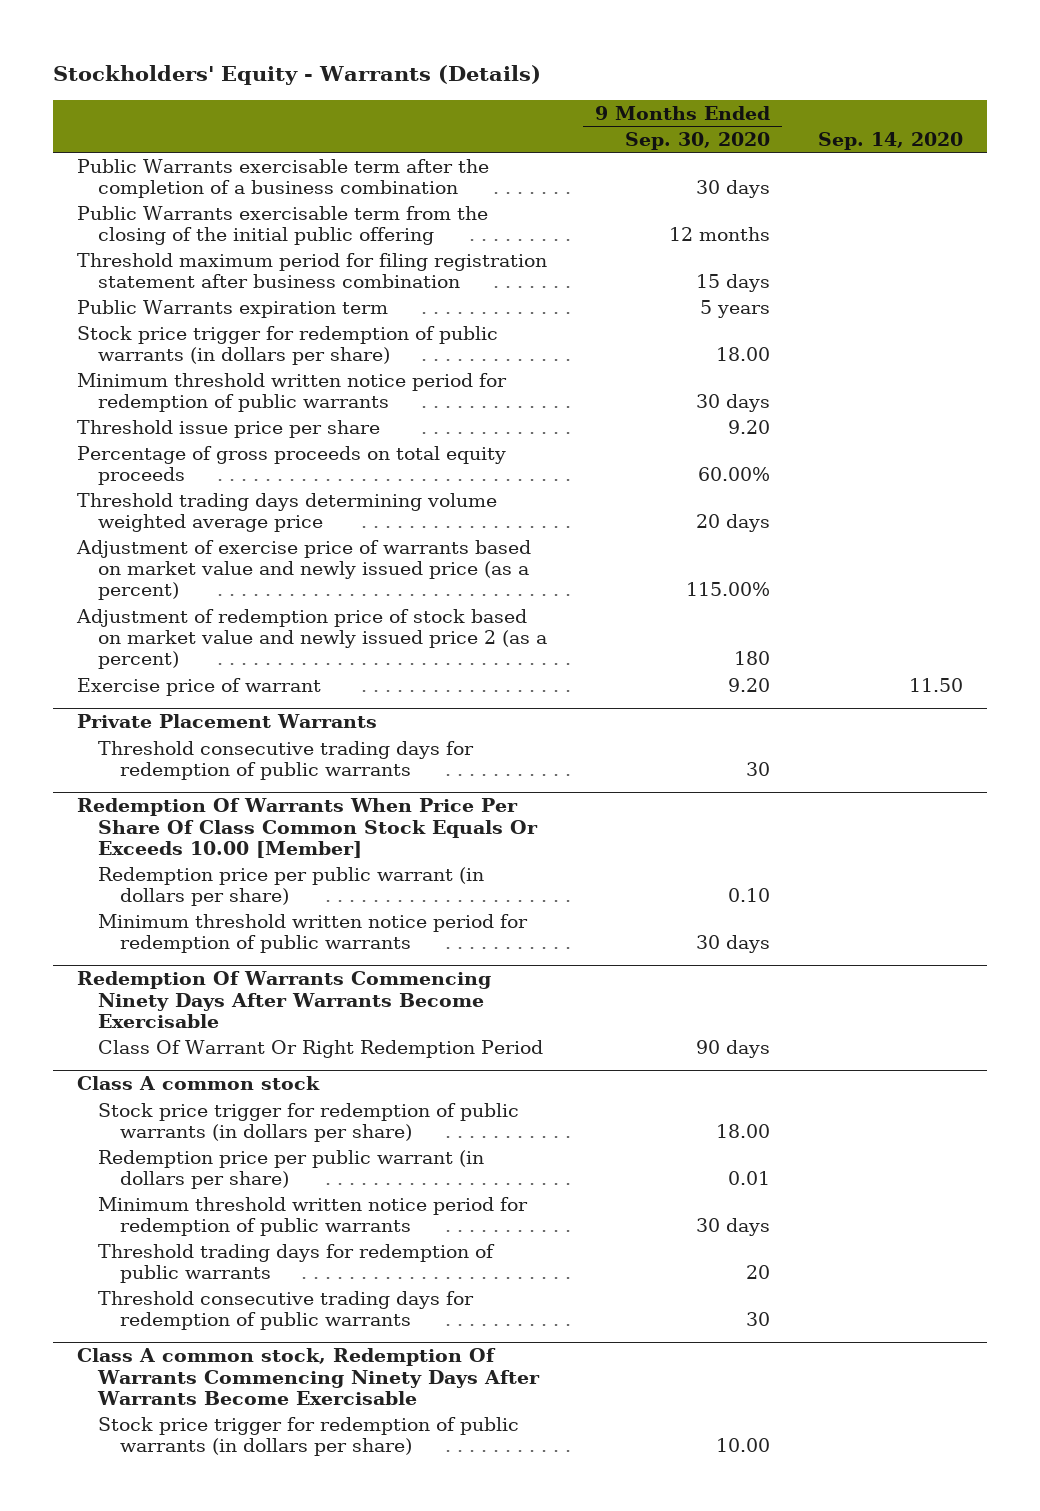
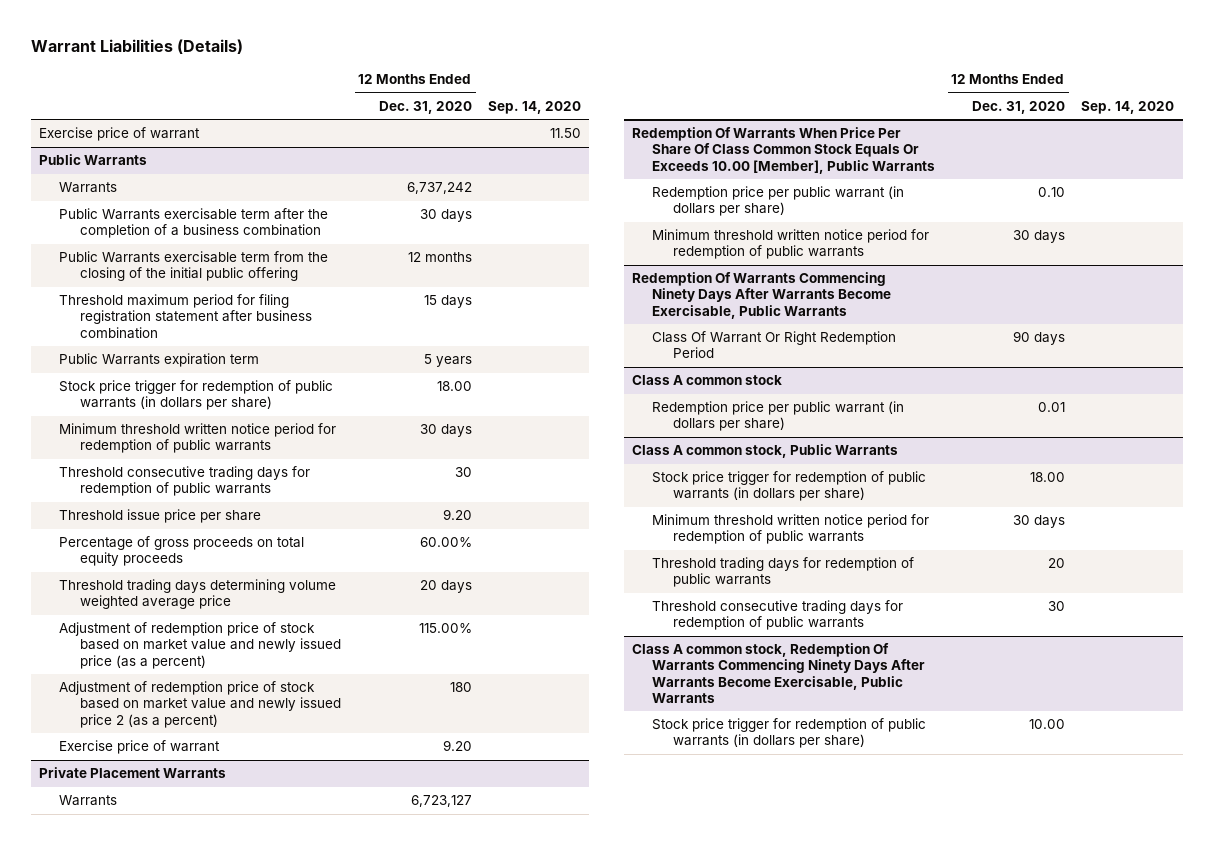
- Stockholders' Equity - Warrants (Details)
+ Warrant Liabilities (Details)
- | 9 Months Ended Sep. 30, 2020 | Sep. 14, 2020
+ | 12 Months Ended Dec. 31, 2020 | Sep. 14, 2020
- Public Warrants exercisable term after the completion of a business combination | 30 days |
- Public Warrants exercisable term from the closing of the initial public offering | 12 months |
- Threshold maximum period for filing registration statement after business combination | 15 days |
- Public Warrants expiration term | 5 years |
- Stock price trigger for redemption of public warrants (in dollars per share) | 18.00 |
- Minimum threshold written notice period for redemption of public warrants | 30 days |
- Threshold issue price per share | 9.20 |
- Percentage of gross proceeds on total equity proceeds | 60.00% |
- Threshold trading days determining volume weighted average price | 20 days |
- Adjustment of exercise price of warrants based on market value and newly issued price (as a percent) | 115.00% |
- Adjustment of redemption price of stock based on market value and newly issued price 2 (as a percent) | 180 |
+ Public Warrants
+ Warrants | 6,737,242 |
+ Public Warrants exercisable term after the completion of a business combination | 30 days |
+ Public Warrants exercisable term from the closing of the initial public offering | 12 months |
+ Threshold maximum period for filing registration statement after business combination | 15 days |
+ Public Warrants expiration term | 5 years |
+ Stock price trigger for redemption of public warrants (in dollars per share) | 18.00 |
+ Minimum threshold written notice period for redemption of public warrants | 30 days |
+ Threshold consecutive trading days for redemption of public warrants | 30 |
+ Threshold issue price per share | 9.20 |
+ Percentage of gross proceeds on total equity proceeds | 60.00% |
+ Threshold trading days determining volume weighted average price | 20 days |
+ Adjustment of redemption price of stock based on market value and newly issued price (as a percent) | 115.00% |
+ Adjustment of redemption price of stock based on market value and newly issued price 2 (as a percent) | 180 |
+ Exercise price of warrant | 9.20 |
@ Private Placement Warrants
- Threshold consecutive trading days for redemption of public warrants | 30 |
- Redemption Of Warrants When Price Per Share Of Class Common Stock Equals Or Exceeds 10.00 [Member]
@ Private Placement Warrants
+ Warrants | 6,723,127 |
+ Redemption Of Warrants When Price Per Share Of Class Common Stock Equals Or Exceeds 10.00 [Member], Public Warrants
- Redemption Of Warrants Commencing Ninety Days After Warrants Become Exercisable
+ Redemption Of Warrants Commencing Ninety Days After Warrants Become Exercisable, Public Warrants
@ Class A common stock
- Stock price trigger for redemption of public warrants (in dollars per share) | 18.00 |
- Minimum threshold written notice period for redemption of public warrants | 30 days |
- Threshold trading days for redemption of public warrants | 20 |
- Threshold consecutive trading days for redemption of public warrants | 30 |
- Class A common stock, Redemption Of Warrants Commencing Ninety Days After Warrants Become Exercisable
+ Class A common stock, Public Warrants
+ Stock price trigger for redemption of public warrants (in dollars per share) | 18.00 |
+ Minimum threshold written notice period for redemption of public warrants | 30 days |
+ Threshold trading days for redemption of public warrants | 20 |
+ Threshold consecutive trading days for redemption of public warrants | 30 |
+ Class A common stock, Redemption Of Warrants Commencing Ninety Days After Warrants Become Exercisable, Public Warrants

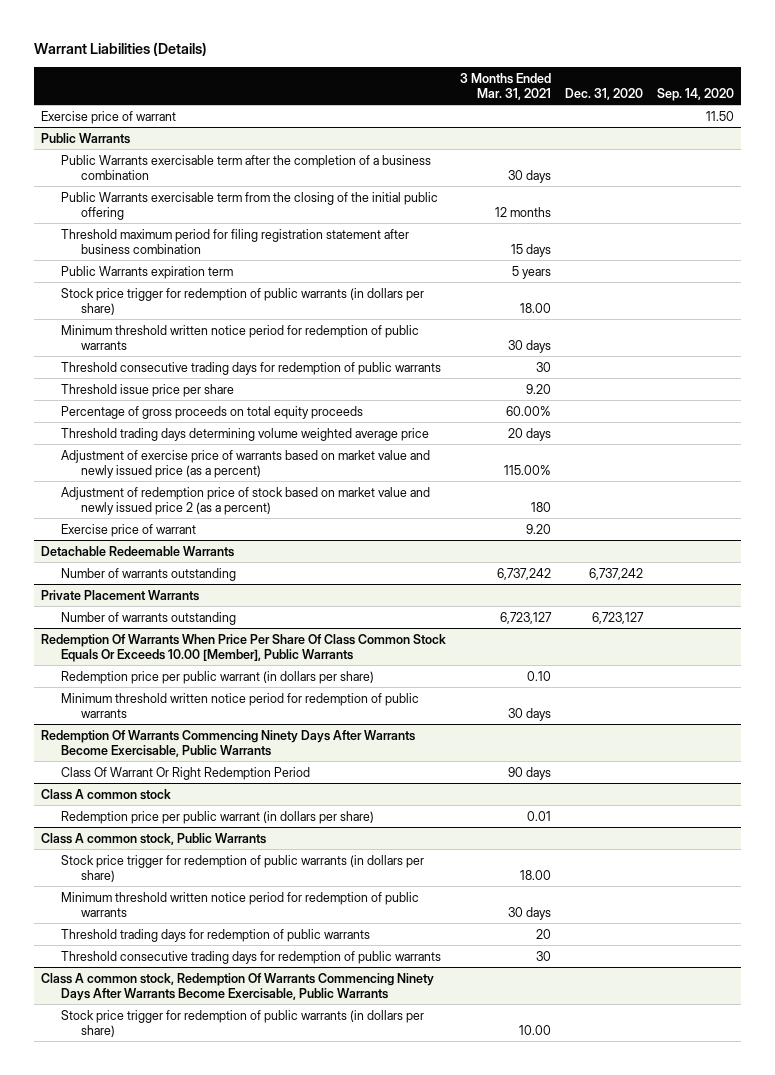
- | 12 Months Ended Dec. 31, 2020 | Sep. 14, 2020
+ | 3 Months Ended Mar. 31, 2021 | Dec. 31, 2020 | Sep. 14, 2020
@ Public Warrants
- Warrants | 6,737,242 |
- Adjustment of redemption price of stock based on market value and newly issued price (as a percent) | 115.00% |
+ Adjustment of exercise price of warrants based on market value and newly issued price (as a percent) | 115.00% | |
+ Detachable Redeemable Warrants
+ Number of warrants outstanding | 6,737,242 | 6,737,242 |
@ Private Placement Warrants
- Warrants | 6,723,127 |
+ Number of warrants outstanding | 6,723,127 | 6,723,127 |

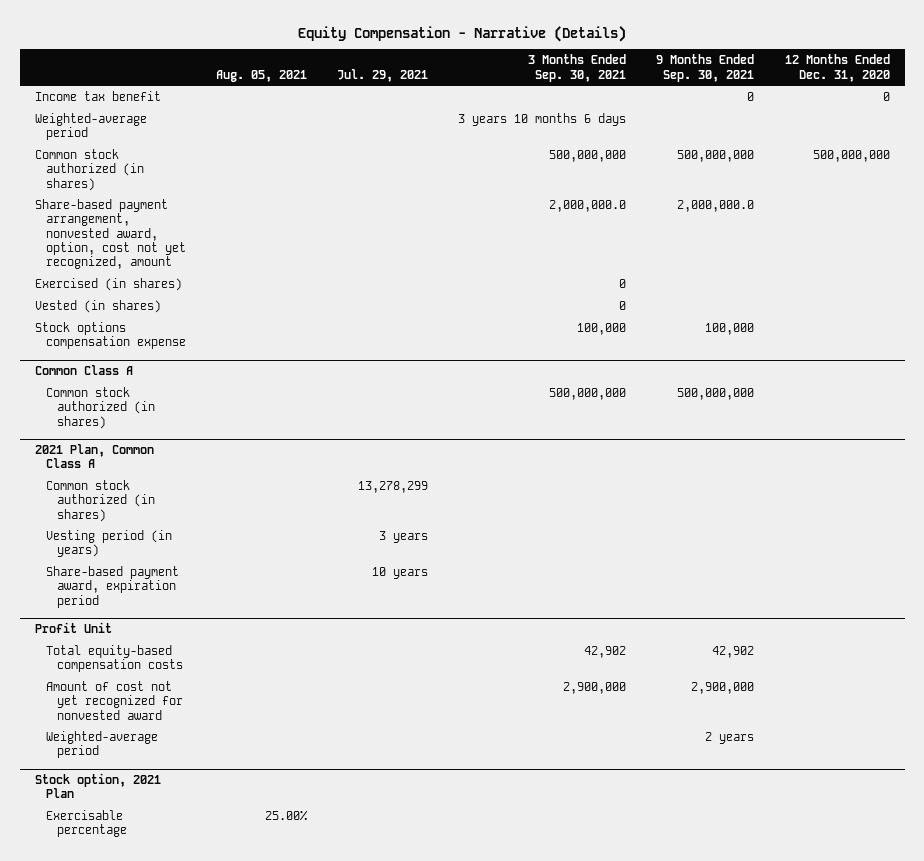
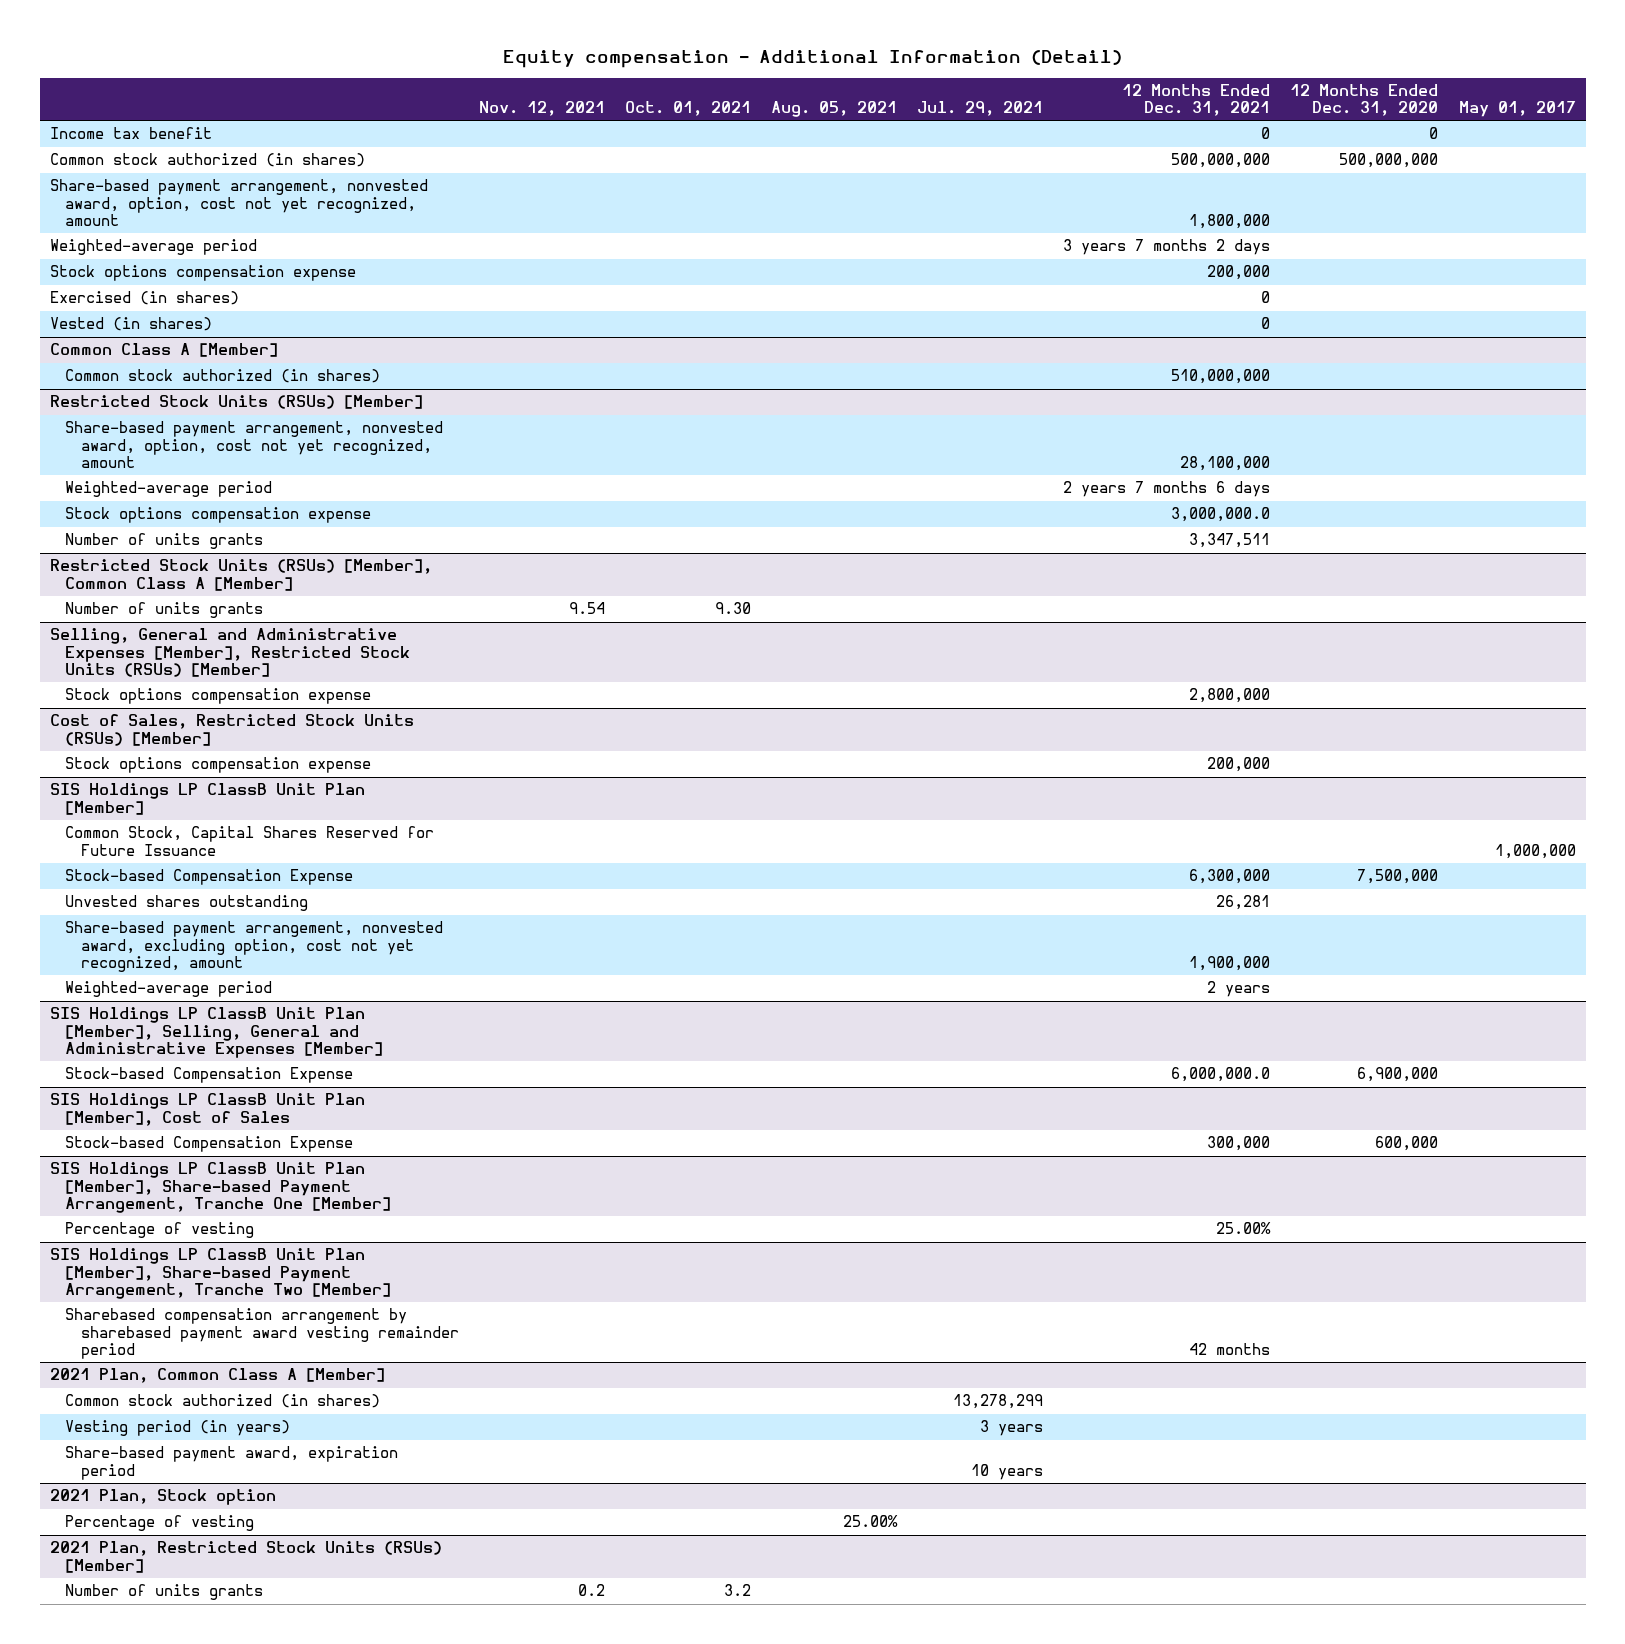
- Equity Compensation - Narrative (Details)
+ Equity compensation - Additional Information (Detail)
- | Aug. 05, 2021 | Jul. 29, 2021 | 3 Months Ended Sep. 30, 2021 | 9 Months Ended Sep. 30, 2021 | 12 Months Ended Dec. 31, 2020
+ | Nov. 12, 2021 | Oct. 01, 2021 | Aug. 05, 2021 | Jul. 29, 2021 | 12 Months Ended Dec. 31, 2021 | 12 Months Ended Dec. 31, 2020 | May 01, 2017
moved down: Weighted-average period | | | | | 3 years 7 months 2 days | |
moved up: Stock options compensation expense | | | | | 200,000 | |
- Common Class A
+ Common Class A [Member]
- 2021 Plan, Common Class A
+ Restricted Stock Units (RSUs) [Member]
+ Share-based payment arrangement, nonvested award, option, cost not yet recognized, amount | | | | | 28,100,000 | |
+ Weighted-average period | | | | | 2 years 7 months 6 days | |
+ Stock options compensation expense | | | | | 3,000,000.0 | |
+ Number of units grants | | | | | 3,347,511 | |
+ Restricted Stock Units (RSUs) [Member], Common Class A [Member]
+ Number of units grants | 9.54 | 9.30 | | | | |
+ Selling, General and Administrative Expenses [Member], Restricted Stock Units (RSUs) [Member]
+ Stock options compensation expense | | | | | 2,800,000 | |
+ Cost of Sales, Restricted Stock Units (RSUs) [Member]
+ Stock options compensation expense | | | | | 200,000 | |
+ SIS Holdings LP ClassB Unit Plan [Member]
+ Common Stock, Capital Shares Reserved for Future Issuance | | | | | | | 1,000,000
+ Stock-based Compensation Expense | | | | | 6,300,000 | 7,500,000 |
+ Unvested shares outstanding | | | | | 26,281 | |
+ Share-based payment arrangement, nonvested award, excluding option, cost not yet recognized, amount | | | | | 1,900,000 | |
+ Weighted-average period | | | | | 2 years | |
+ SIS Holdings LP ClassB Unit Plan [Member], Selling, General and Administrative Expenses [Member]
+ Stock-based Compensation Expense | | | | | 6,000,000.0 | 6,900,000 |
+ SIS Holdings LP ClassB Unit Plan [Member], Cost of Sales
+ Stock-based Compensation Expense | | | | | 300,000 | 600,000 |
+ SIS Holdings LP ClassB Unit Plan [Member], Share-based Payment Arrangement, Tranche One [Member]
+ Percentage of vesting | | | | | 25.00% | |
+ SIS Holdings LP ClassB Unit Plan [Member], Share-based Payment Arrangement, Tranche Two [Member]
+ Sharebased compensation arrangement by sharebased payment award vesting remainder period | | | | | 42 months | |
+ 2021 Plan, Common Class A [Member]
- Profit Unit
- Total equity-based compensation costs | | | 42,902 | 42,902 |
- Amount of cost not yet recognized for nonvested award | | | 2,900,000 | 2,900,000 |
- Weighted-average period | | | | 2 years |
- Stock option, 2021 Plan
- Exercisable percentage | 25.00% | | | |
+ 2021 Plan, Stock option
+ Percentage of vesting | | | 25.00% | | | |
+ 2021 Plan, Restricted Stock Units (RSUs) [Member]
+ Number of units grants | 0.2 | 3.2 | | | | |

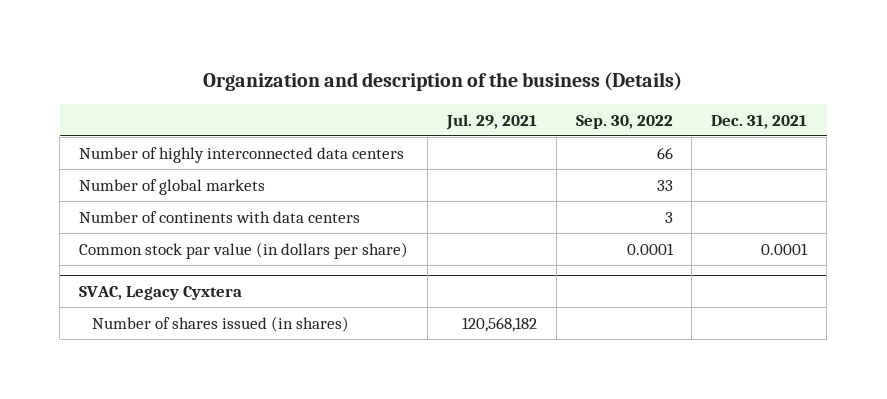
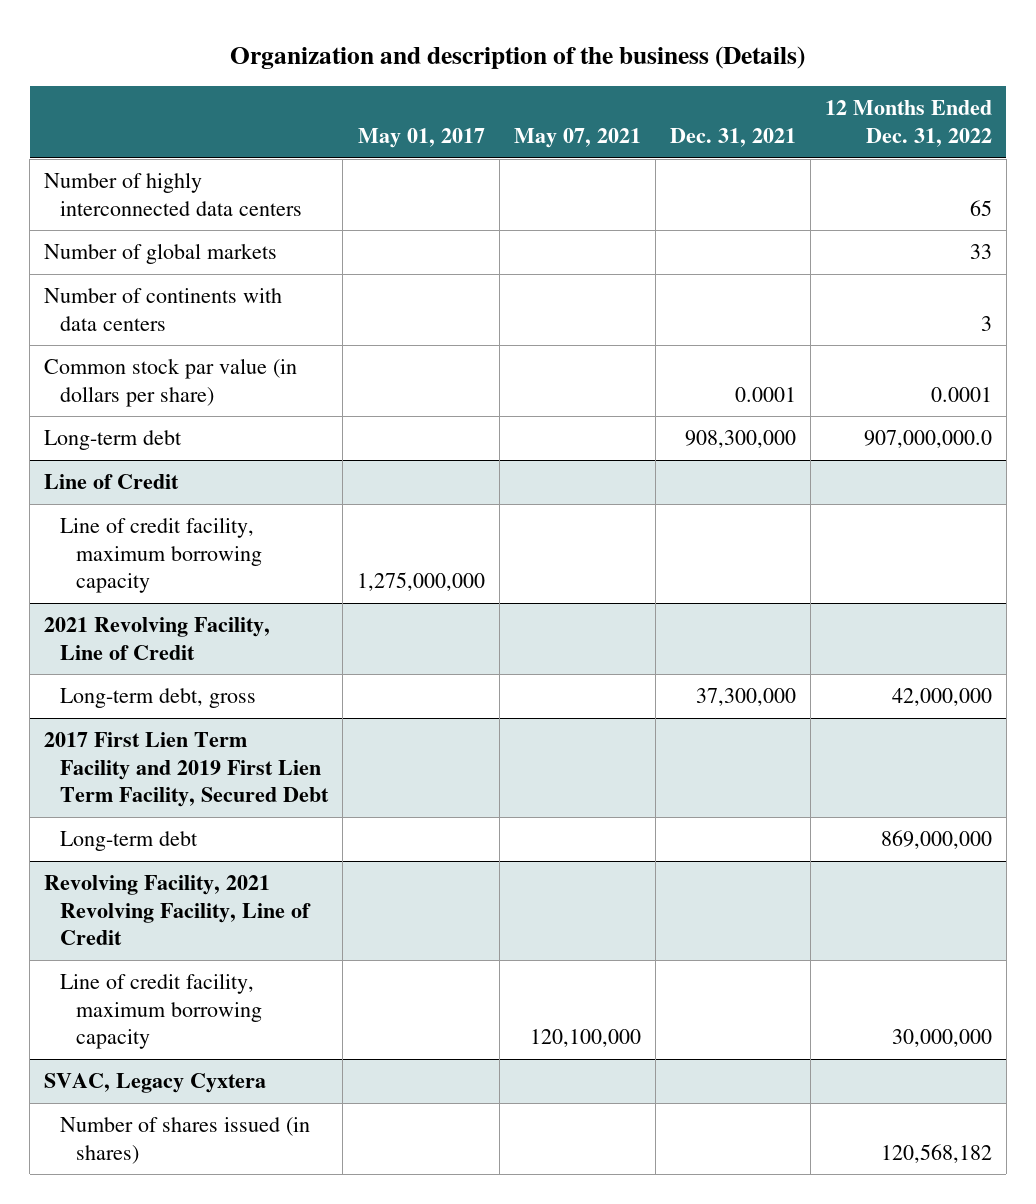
- | Jul. 29, 2021 | Sep. 30, 2022 | Dec. 31, 2021
+ | May 01, 2017 | May 07, 2021 | Dec. 31, 2021 | 12 Months Ended Dec. 31, 2022
+ Long-term debt | | | 908,300,000 | 907,000,000.0
+ Line of Credit
+ Line of credit facility, maximum borrowing capacity | 1,275,000,000 | | |
+ 2021 Revolving Facility, Line of Credit
+ Long-term debt, gross | | | 37,300,000 | 42,000,000
+ 2017 First Lien Term Facility and 2019 First Lien Term Facility, Secured Debt
+ Long-term debt | | | | 869,000,000
+ Revolving Facility, 2021 Revolving Facility, Line of Credit
+ Line of credit facility, maximum borrowing capacity | | 120,100,000 | | 30,000,000

